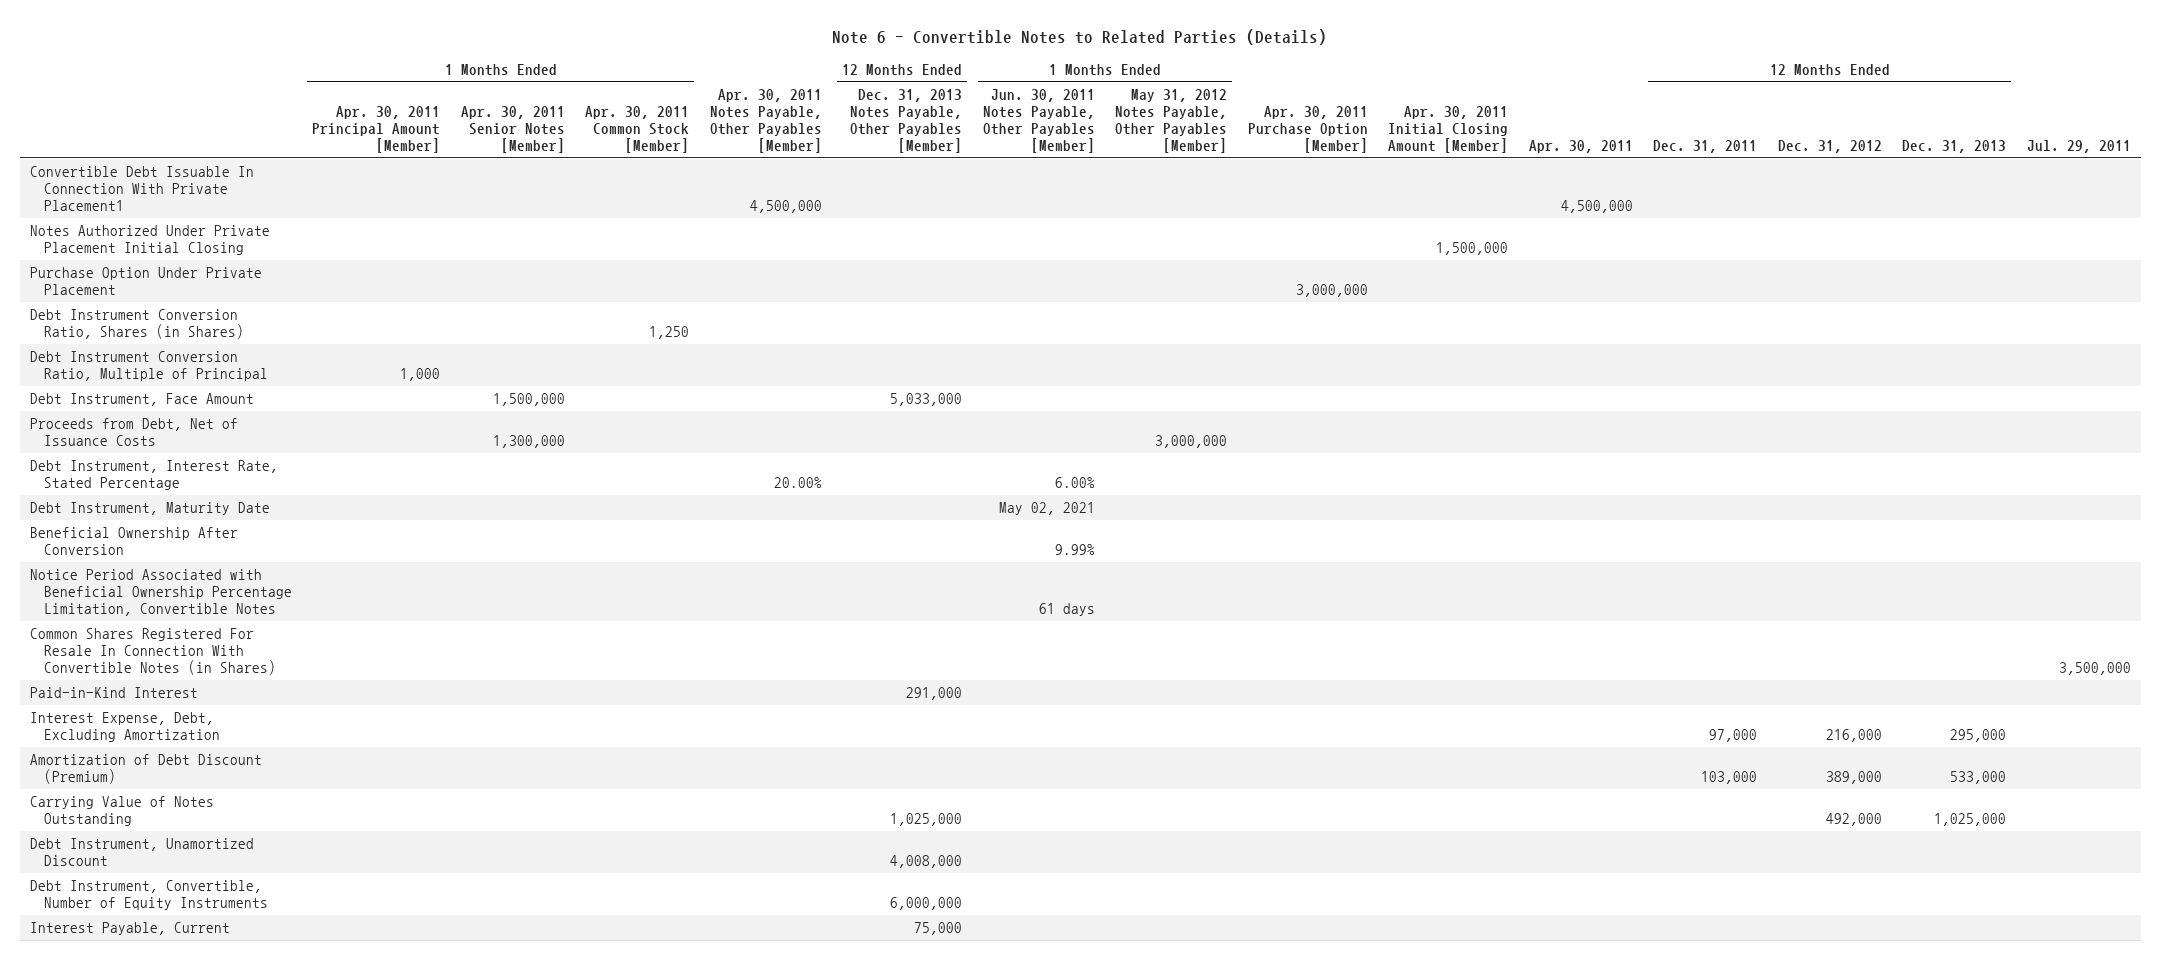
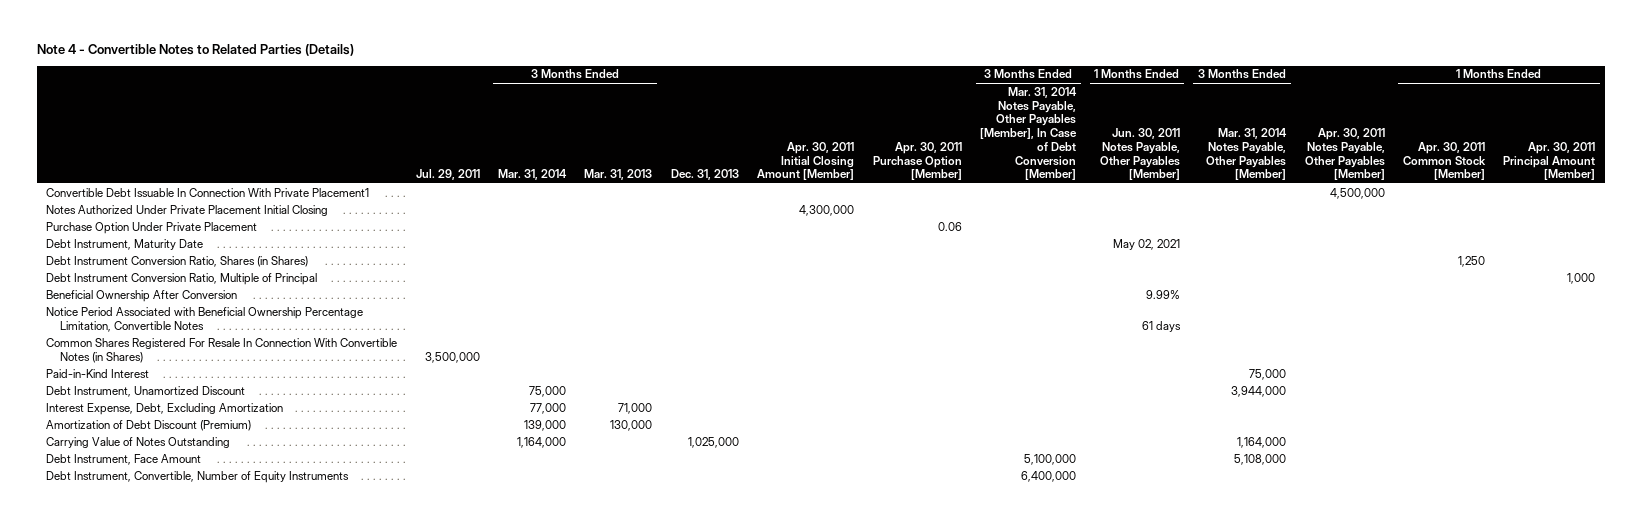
- Note 6 - Convertible Notes to Related Parties (Details)
+ Note 4 - Convertible Notes to Related Parties (Details)
- | 1 Months Ended Apr. 30, 2011 Principal Amount [Member] | 1 Months Ended Apr. 30, 2011 Senior Notes [Member] | 1 Months Ended Apr. 30, 2011 Common Stock [Member] | Apr. 30, 2011 Notes Payable, Other Payables [Member] | 12 Months Ended Dec. 31, 2013 Notes Payable, Other Payables [Member] | 1 Months Ended Jun. 30, 2011 Notes Payable, Other Payables [Member] | 1 Months Ended May 31, 2012 Notes Payable, Other Payables [Member] | Apr. 30, 2011 Purchase Option [Member] | Apr. 30, 2011 Initial Closing Amount [Member] | Apr. 30, 2011 | 12 Months Ended Dec. 31, 2011 | 12 Months Ended Dec. 31, 2012 | 12 Months Ended Dec. 31, 2013 | Jul. 29, 2011
+ | Jul. 29, 2011 | 3 Months Ended Mar. 31, 2014 | 3 Months Ended Mar. 31, 2013 | Dec. 31, 2013 | Apr. 30, 2011 Initial Closing Amount [Member] | Apr. 30, 2011 Purchase Option [Member] | 3 Months Ended Mar. 31, 2014 Notes Payable, Other Payables [Member], In Case of Debt Conversion [Member] | 1 Months Ended Jun. 30, 2011 Notes Payable, Other Payables [Member] | 3 Months Ended Mar. 31, 2014 Notes Payable, Other Payables [Member] | Apr. 30, 2011 Notes Payable, Other Payables [Member] | 1 Months Ended Apr. 30, 2011 Common Stock [Member] | 1 Months Ended Apr. 30, 2011 Principal Amount [Member]
- Notes Authorized Under Private Placement Initial Closing | | | | | | | | | 1,500,000 | | | | |
- Purchase Option Under Private Placement | | | | | | | | 3,000,000 | | | | | |
+ Notes Authorized Under Private Placement Initial Closing | | | | | 4,300,000 | | | | | | |
+ Purchase Option Under Private Placement | | | | | | 0.06 | | | | | |
moved up: Debt Instrument, Maturity Date | | | | | | | | May 02, 2021 | | | |
- Proceeds from Debt, Net of Issuance Costs | | 1,300,000 | | | | | 3,000,000 | | | | | | |
- Debt Instrument, Interest Rate, Stated Percentage | | | | 20.00% | | 6.00% | | | | | | | |
moved up: Debt Instrument, Unamortized Discount | | 75,000 | | | | | | | 3,944,000 | | |
moved down: Debt Instrument, Face Amount | | | | | | | 5,100,000 | | 5,108,000 | | |
- Interest Payable, Current | | | | | 75,000 | | | | | | | | |

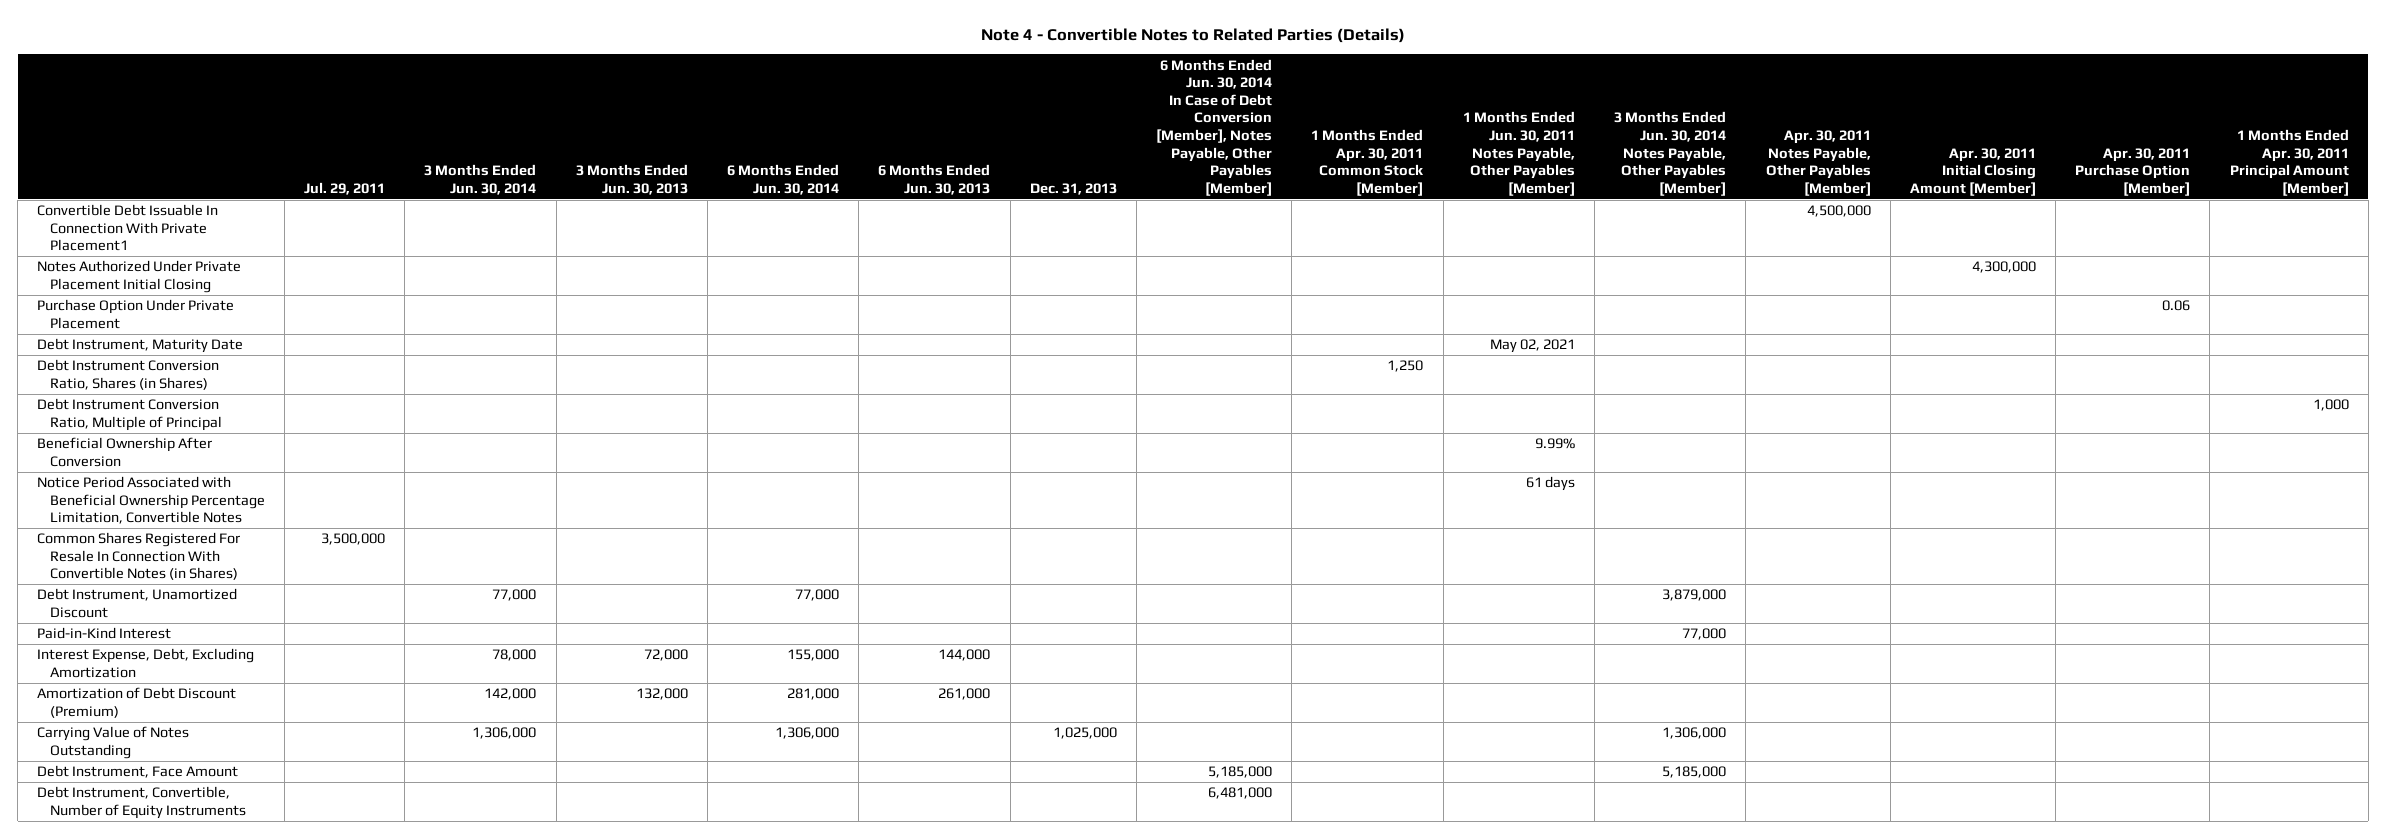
- | Jul. 29, 2011 | 3 Months Ended Mar. 31, 2014 | 3 Months Ended Mar. 31, 2013 | Dec. 31, 2013 | Apr. 30, 2011 Initial Closing Amount [Member] | Apr. 30, 2011 Purchase Option [Member] | 3 Months Ended Mar. 31, 2014 Notes Payable, Other Payables [Member], In Case of Debt Conversion [Member] | 1 Months Ended Jun. 30, 2011 Notes Payable, Other Payables [Member] | 3 Months Ended Mar. 31, 2014 Notes Payable, Other Payables [Member] | Apr. 30, 2011 Notes Payable, Other Payables [Member] | 1 Months Ended Apr. 30, 2011 Common Stock [Member] | 1 Months Ended Apr. 30, 2011 Principal Amount [Member]
+ | Jul. 29, 2011 | 3 Months Ended Jun. 30, 2014 | 3 Months Ended Jun. 30, 2013 | 6 Months Ended Jun. 30, 2014 | 6 Months Ended Jun. 30, 2013 | Dec. 31, 2013 | 6 Months Ended Jun. 30, 2014 In Case of Debt Conversion [Member], Notes Payable, Other Payables [Member] | 1 Months Ended Apr. 30, 2011 Common Stock [Member] | 1 Months Ended Jun. 30, 2011 Notes Payable, Other Payables [Member] | 3 Months Ended Jun. 30, 2014 Notes Payable, Other Payables [Member] | Apr. 30, 2011 Notes Payable, Other Payables [Member] | Apr. 30, 2011 Initial Closing Amount [Member] | Apr. 30, 2011 Purchase Option [Member] | 1 Months Ended Apr. 30, 2011 Principal Amount [Member]
moved down: Paid-in-Kind Interest | | | | | | | | | | 77,000 | | | |

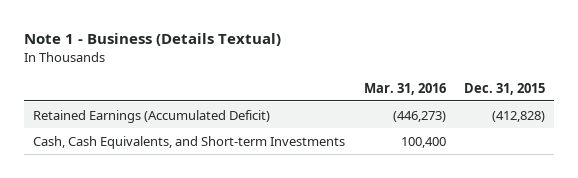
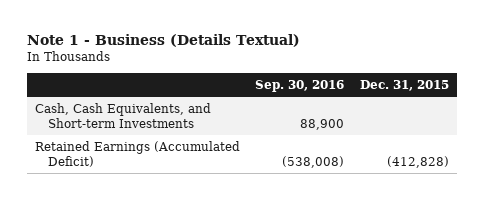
- | Mar. 31, 2016 | Dec. 31, 2015
+ | Sep. 30, 2016 | Dec. 31, 2015
moved down: Retained Earnings (Accumulated Deficit) | (538,008) | (412,828)

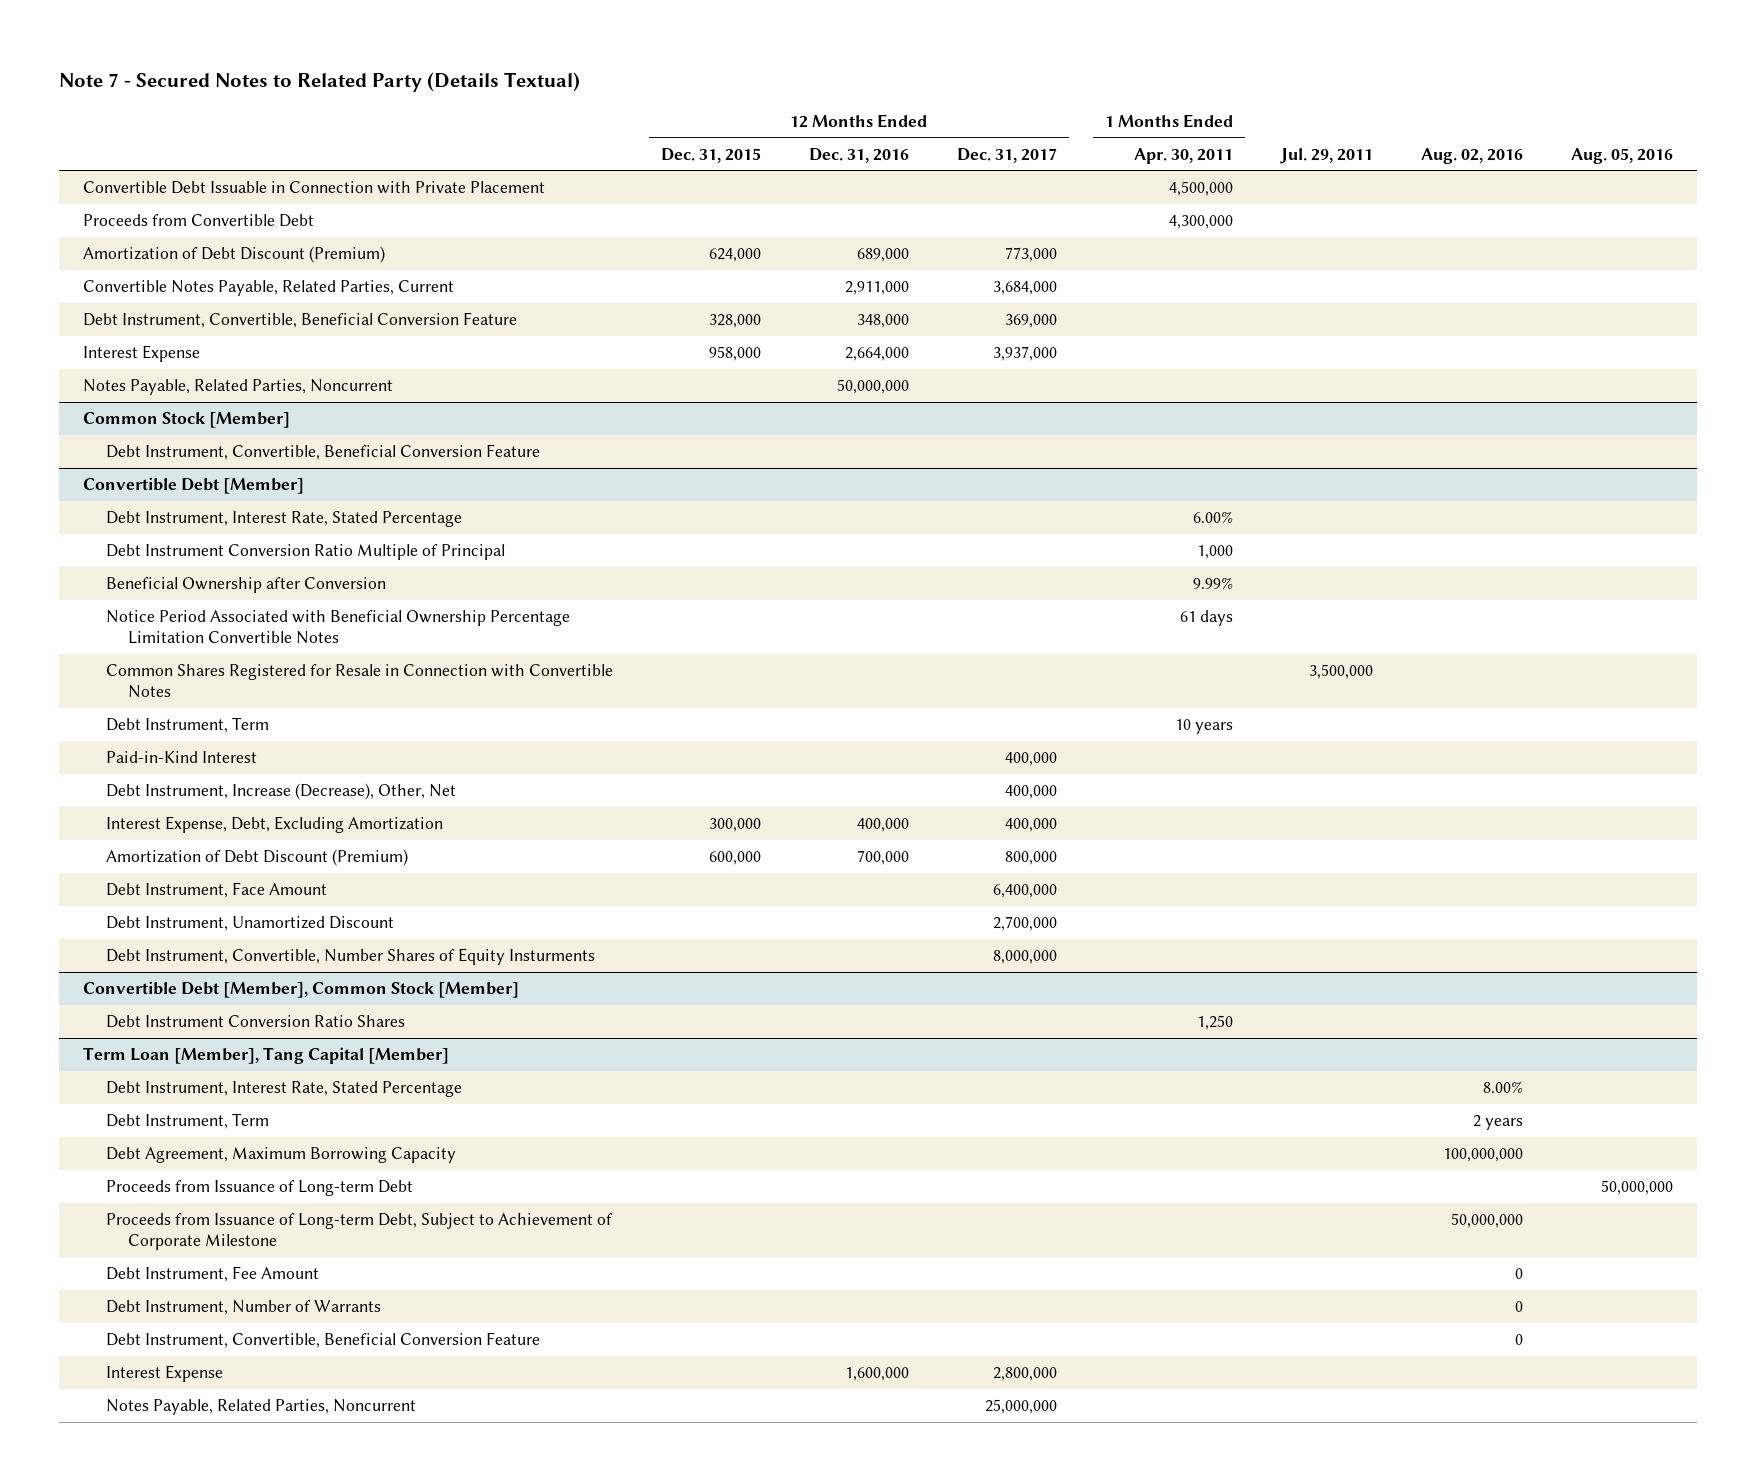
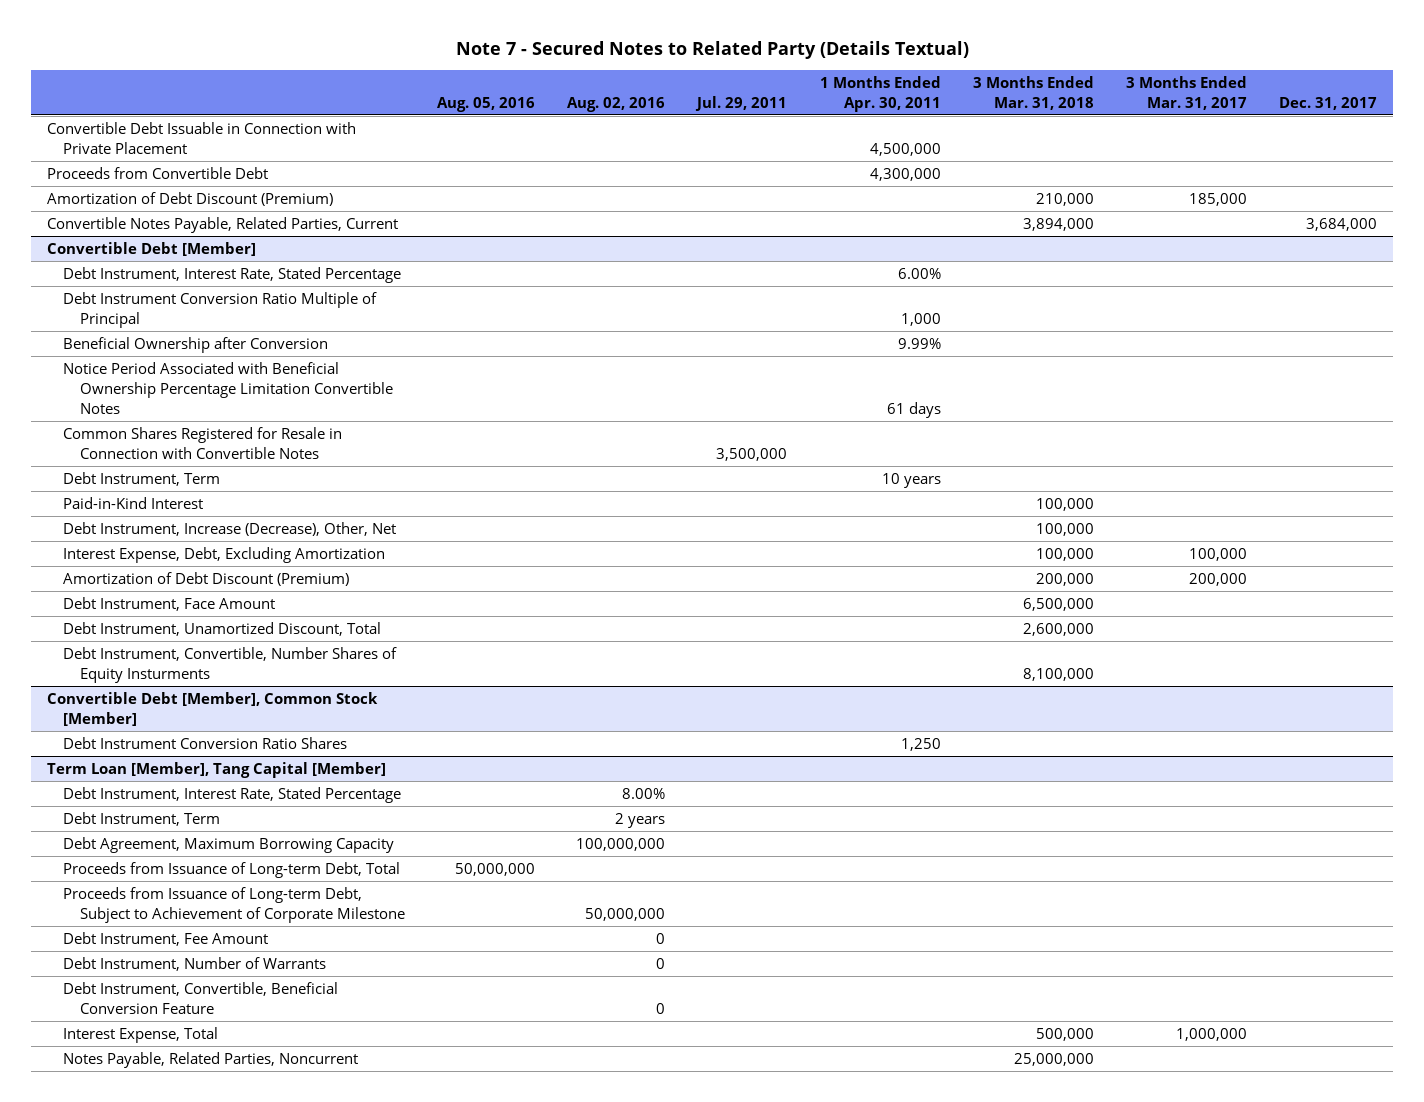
- | 12 Months Ended Dec. 31, 2015 | 12 Months Ended Dec. 31, 2016 | 12 Months Ended Dec. 31, 2017 | 1 Months Ended Apr. 30, 2011 | Jul. 29, 2011 | Aug. 02, 2016 | Aug. 05, 2016
+ | Aug. 05, 2016 | Aug. 02, 2016 | Jul. 29, 2011 | 1 Months Ended Apr. 30, 2011 | 3 Months Ended Mar. 31, 2018 | 3 Months Ended Mar. 31, 2017 | Dec. 31, 2017
- Debt Instrument, Convertible, Beneficial Conversion Feature | 328,000 | 348,000 | 369,000 | | | |
- Interest Expense | 958,000 | 2,664,000 | 3,937,000 | | | |
- Notes Payable, Related Parties, Noncurrent | | 50,000,000 | | | | |
- Common Stock [Member]
- Debt Instrument, Convertible, Beneficial Conversion Feature
@ Convertible Debt [Member]
- Debt Instrument, Unamortized Discount | | | 2,700,000 | | | |
+ Debt Instrument, Unamortized Discount, Total | | | | | 2,600,000 | |
@ Term Loan [Member], Tang Capital [Member]
- Proceeds from Issuance of Long-term Debt | | | | | | | 50,000,000
+ Proceeds from Issuance of Long-term Debt, Total | 50,000,000 | | | | | |
- Interest Expense | | 1,600,000 | 2,800,000 | | | |
+ Interest Expense, Total | | | | | 500,000 | 1,000,000 |

